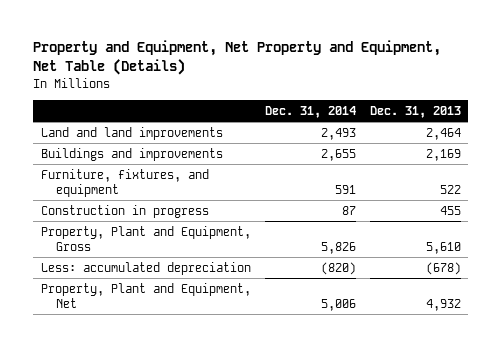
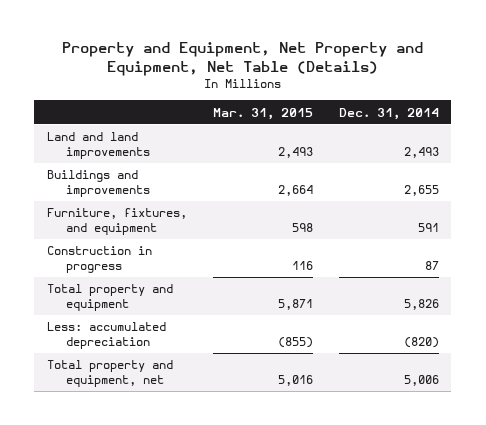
- | Dec. 31, 2014 | Dec. 31, 2013
+ | Mar. 31, 2015 | Dec. 31, 2014
- Property, Plant and Equipment, Gross | 5,826 | 5,610
+ Total property and equipment | 5,871 | 5,826
- Property, Plant and Equipment, Net | 5,006 | 4,932
+ Total property and equipment, net | 5,016 | 5,006

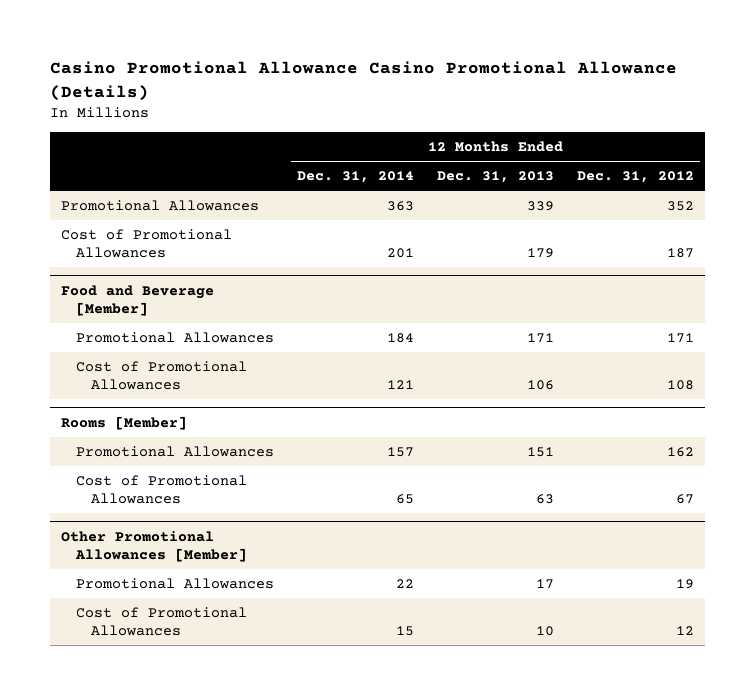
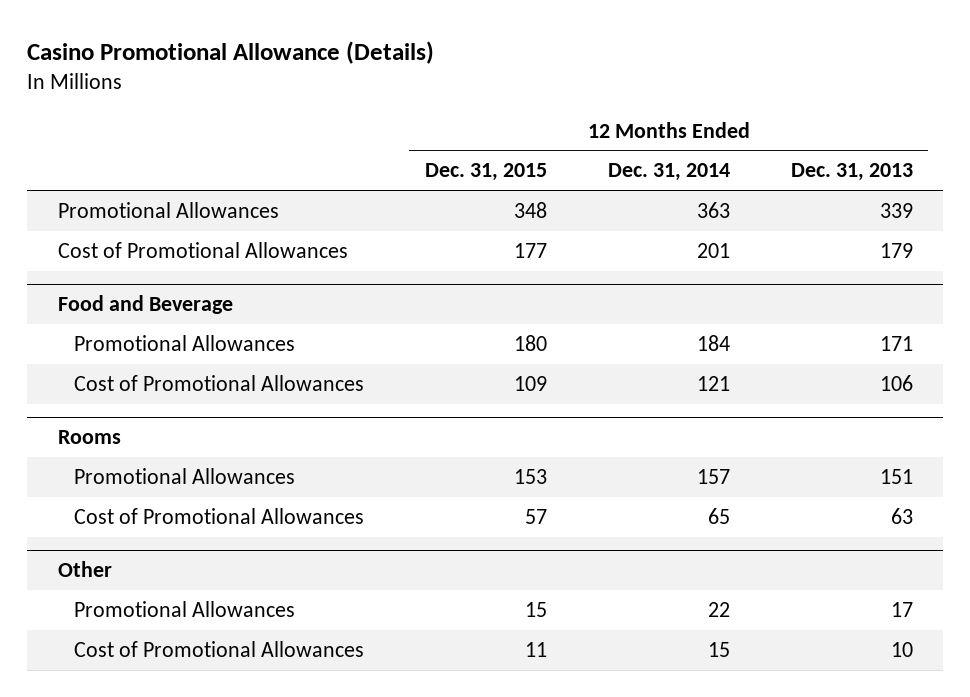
- Casino Promotional Allowance Casino Promotional Allowance (Details)
+ Casino Promotional Allowance (Details)
- | 12 Months Ended Dec. 31, 2014 | 12 Months Ended Dec. 31, 2013 | 12 Months Ended Dec. 31, 2012
+ | 12 Months Ended Dec. 31, 2015 | 12 Months Ended Dec. 31, 2014 | 12 Months Ended Dec. 31, 2013
- Food and Beverage [Member]
+ Food and Beverage
- Rooms [Member]
+ Rooms
- Other Promotional Allowances [Member]
+ Other

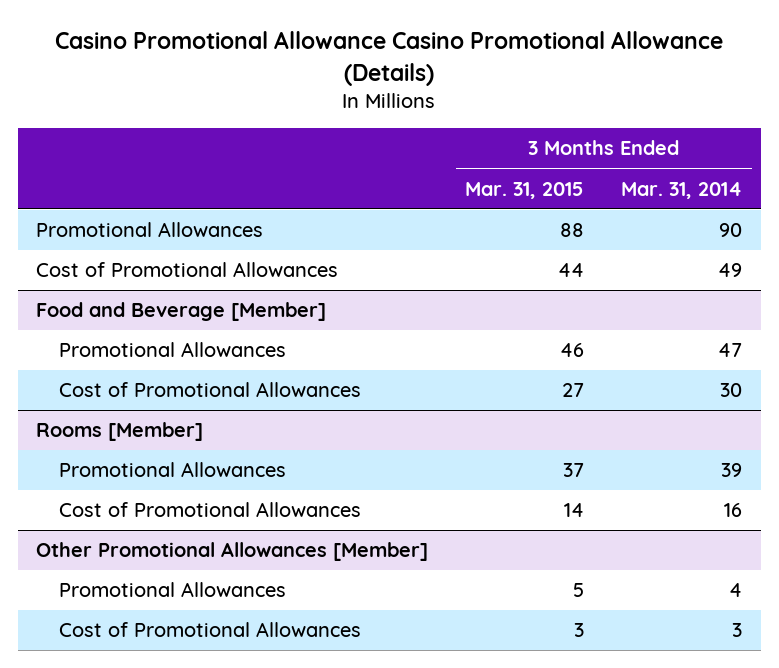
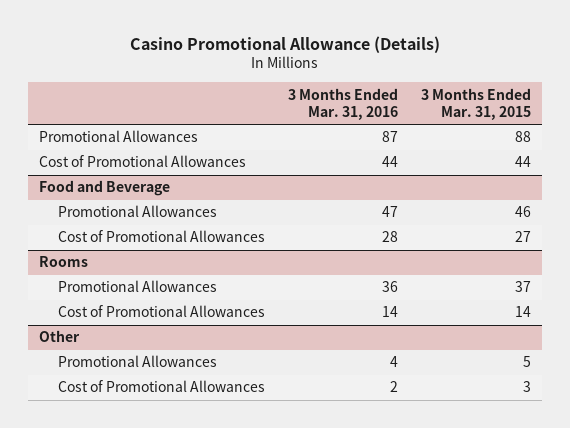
- Casino Promotional Allowance Casino Promotional Allowance (Details)
+ Casino Promotional Allowance (Details)
- | 3 Months Ended Mar. 31, 2015 | 3 Months Ended Mar. 31, 2014
+ | 3 Months Ended Mar. 31, 2016 | 3 Months Ended Mar. 31, 2015
- Food and Beverage [Member]
+ Food and Beverage
- Rooms [Member]
+ Rooms
- Other Promotional Allowances [Member]
+ Other

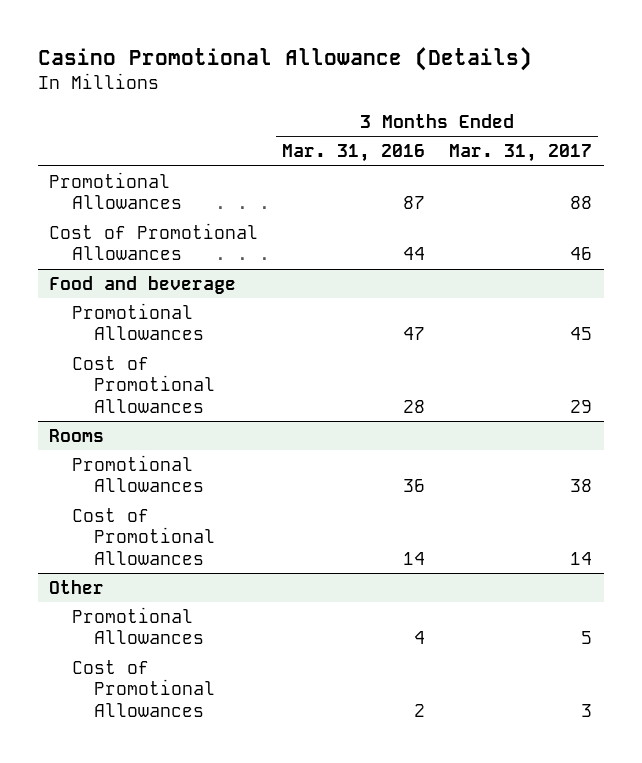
- | 3 Months Ended Mar. 31, 2016 | 3 Months Ended Mar. 31, 2015
+ | 3 Months Ended Mar. 31, 2016 | 3 Months Ended Mar. 31, 2017
- Food and Beverage
+ Food and beverage

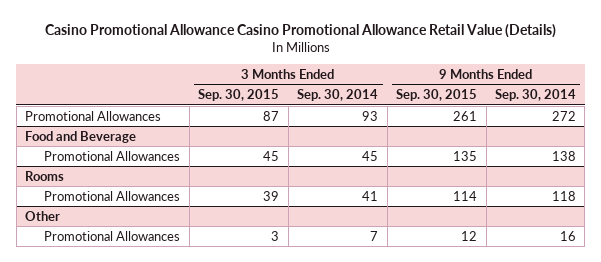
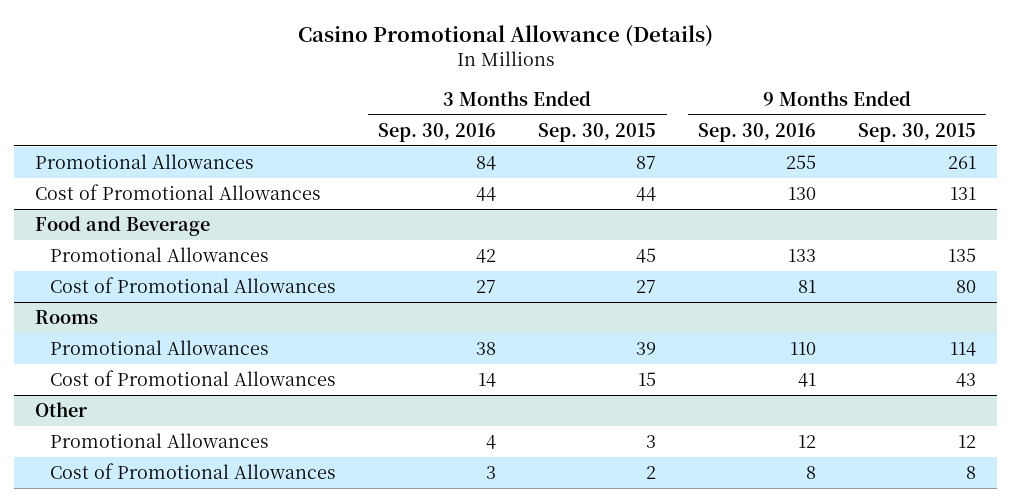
- Casino Promotional Allowance Casino Promotional Allowance Retail Value (Details)
+ Casino Promotional Allowance (Details)
- | 3 Months Ended Sep. 30, 2015 | 3 Months Ended Sep. 30, 2014 | 9 Months Ended Sep. 30, 2015 | 9 Months Ended Sep. 30, 2014
+ | 3 Months Ended Sep. 30, 2016 | 3 Months Ended Sep. 30, 2015 | 9 Months Ended Sep. 30, 2016 | 9 Months Ended Sep. 30, 2015
+ Cost of Promotional Allowances | 44 | 44 | 130 | 131
@ Food and Beverage
+ Cost of Promotional Allowances | 27 | 27 | 81 | 80
@ Rooms
+ Cost of Promotional Allowances | 14 | 15 | 41 | 43
@ Other
+ Cost of Promotional Allowances | 3 | 2 | 8 | 8

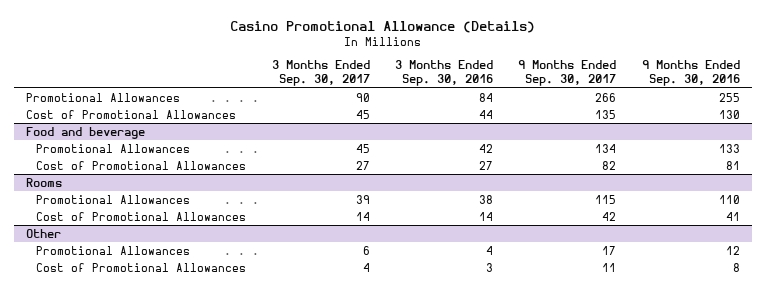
- | 3 Months Ended Sep. 30, 2016 | 3 Months Ended Sep. 30, 2015 | 9 Months Ended Sep. 30, 2016 | 9 Months Ended Sep. 30, 2015
+ | 3 Months Ended Sep. 30, 2017 | 3 Months Ended Sep. 30, 2016 | 9 Months Ended Sep. 30, 2017 | 9 Months Ended Sep. 30, 2016
- Food and Beverage
+ Food and beverage

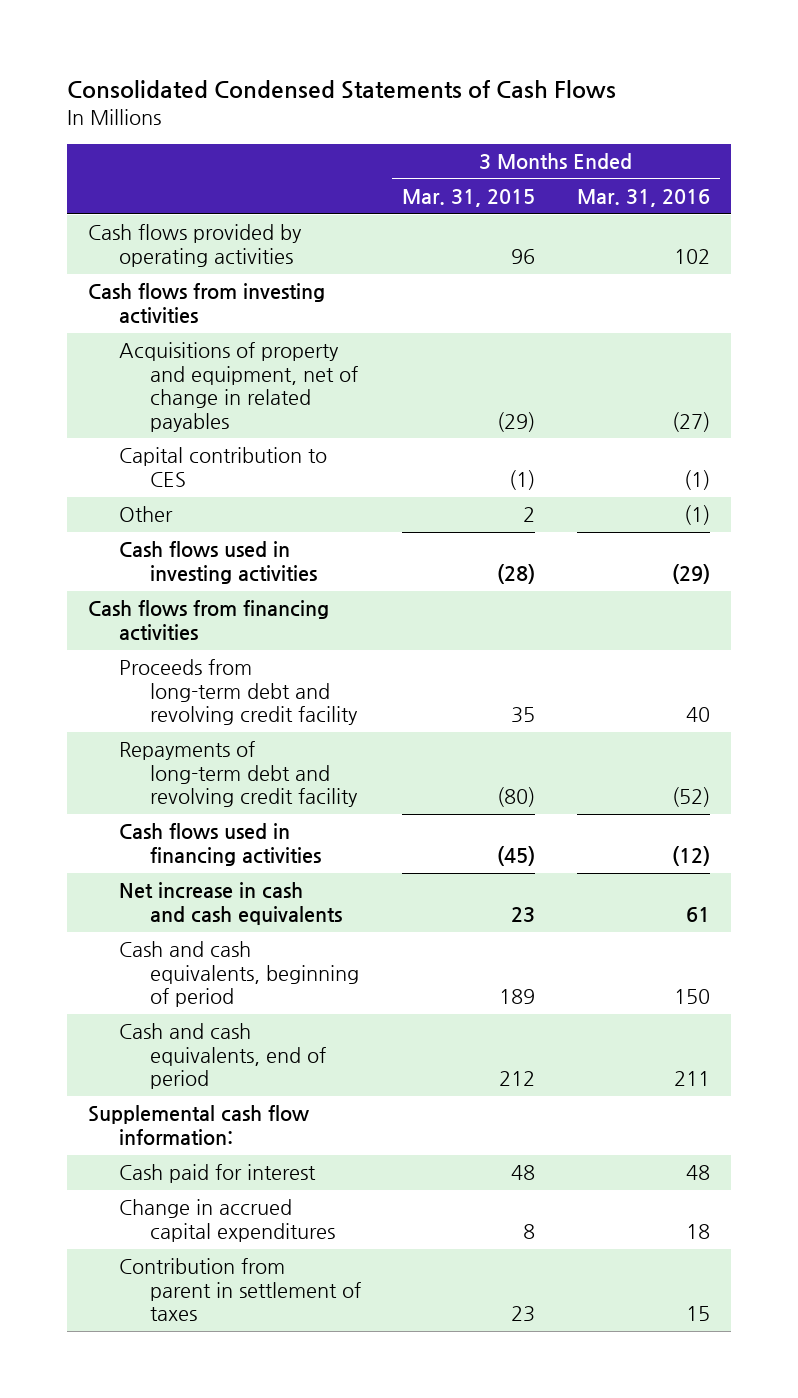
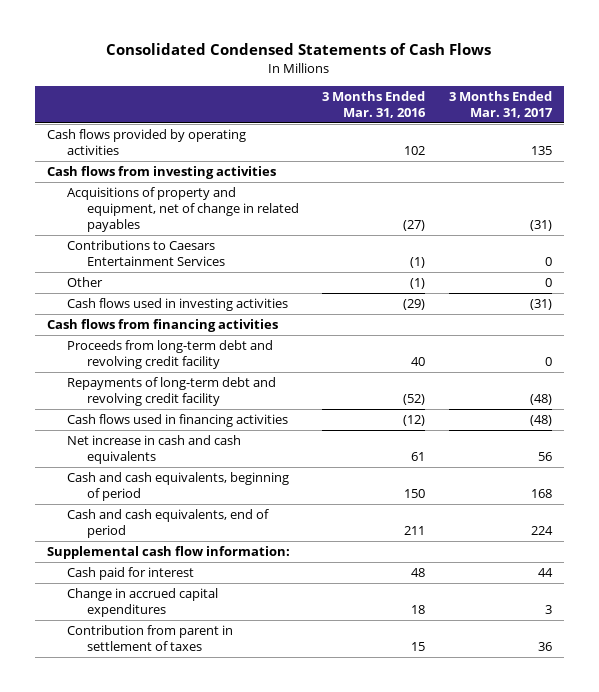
- | 3 Months Ended Mar. 31, 2015 | 3 Months Ended Mar. 31, 2016
+ | 3 Months Ended Mar. 31, 2016 | 3 Months Ended Mar. 31, 2017
- Capital contribution to CES | (1) | (1)
+ Contributions to Caesars Entertainment Services | (1) | 0

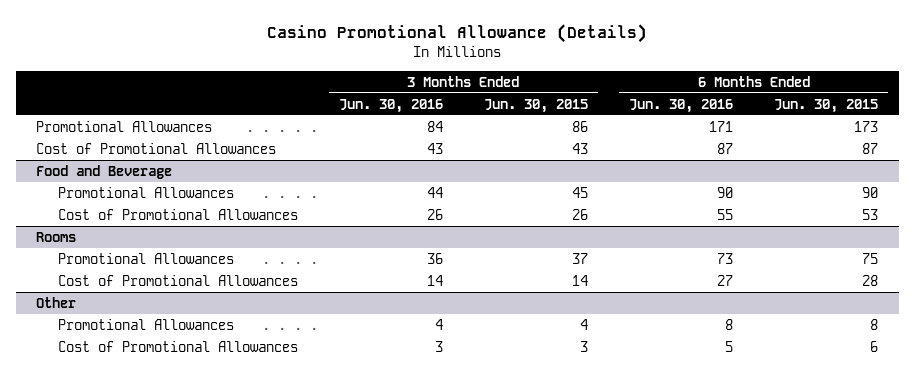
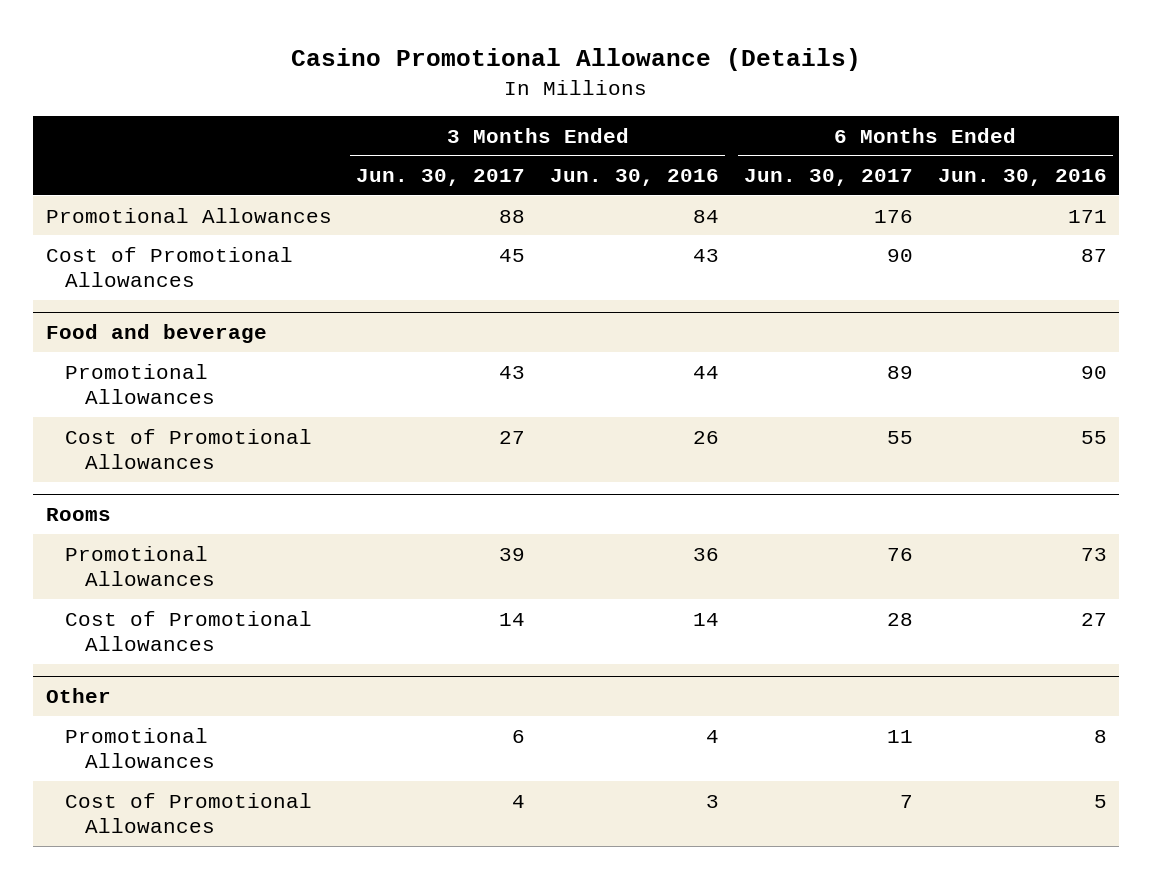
- | 3 Months Ended Jun. 30, 2016 | 3 Months Ended Jun. 30, 2015 | 6 Months Ended Jun. 30, 2016 | 6 Months Ended Jun. 30, 2015
+ | 3 Months Ended Jun. 30, 2017 | 3 Months Ended Jun. 30, 2016 | 6 Months Ended Jun. 30, 2017 | 6 Months Ended Jun. 30, 2016
- Food and Beverage
+ Food and beverage

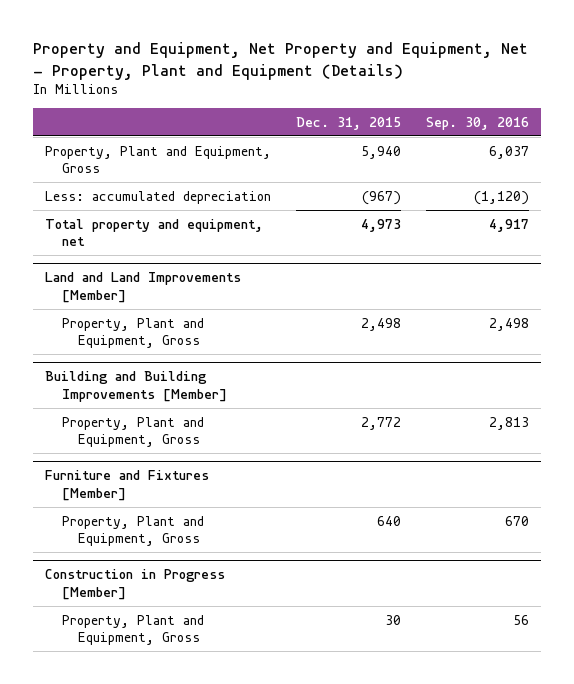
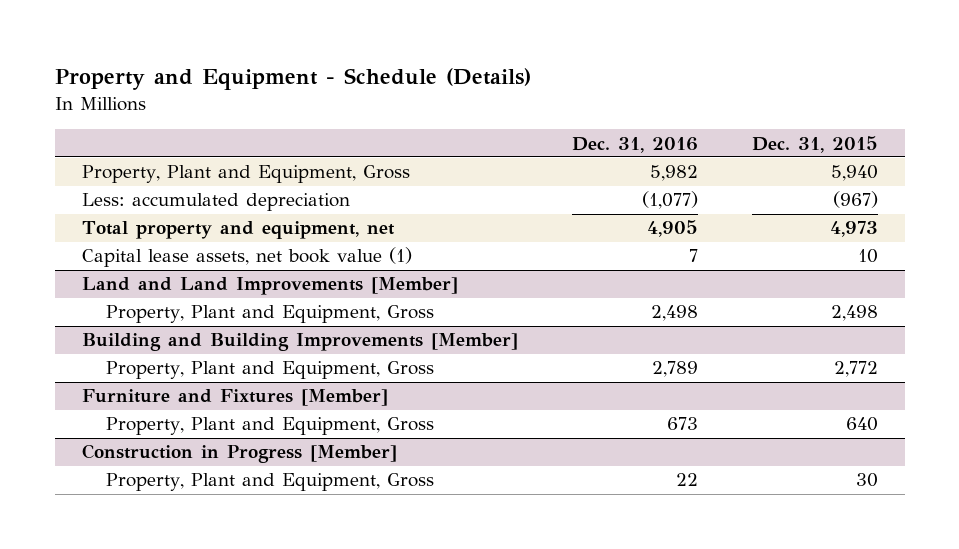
- Property and Equipment, Net Property and Equipment, Net - Property, Plant and Equipment (Details)
+ Property and Equipment - Schedule (Details)
- | Dec. 31, 2015 | Sep. 30, 2016
+ | Dec. 31, 2016 | Dec. 31, 2015
+ Capital lease assets, net book value (1) | 7 | 10

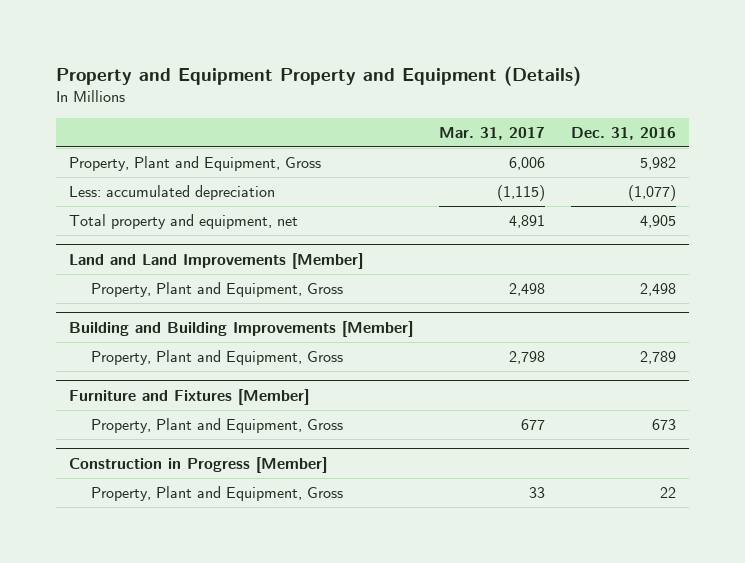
- Property and Equipment - Schedule (Details)
+ Property and Equipment Property and Equipment (Details)
- | Dec. 31, 2016 | Dec. 31, 2015
+ | Mar. 31, 2017 | Dec. 31, 2016
- Capital lease assets, net book value (1) | 7 | 10

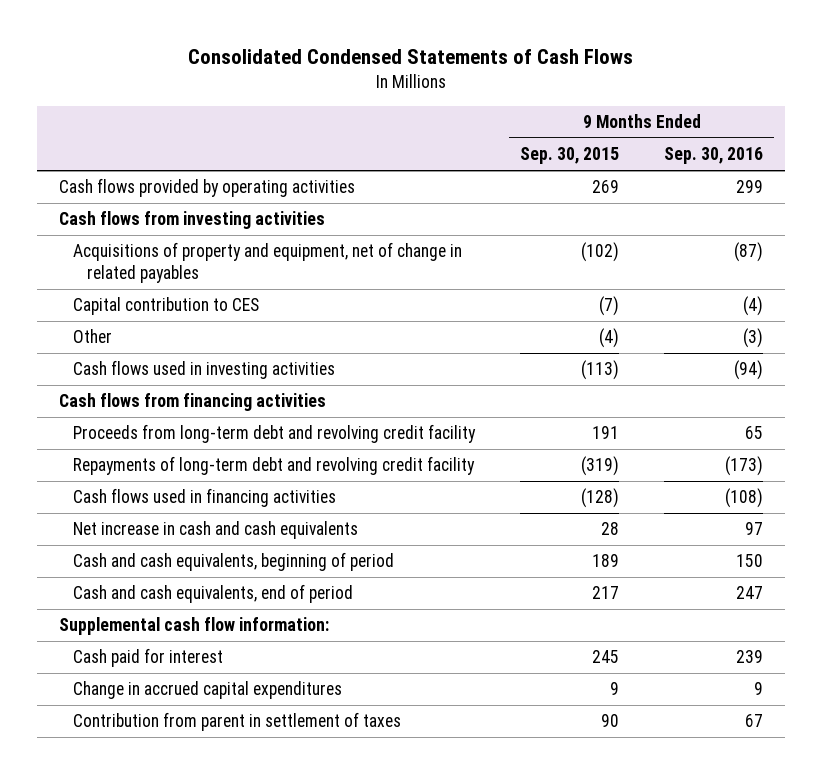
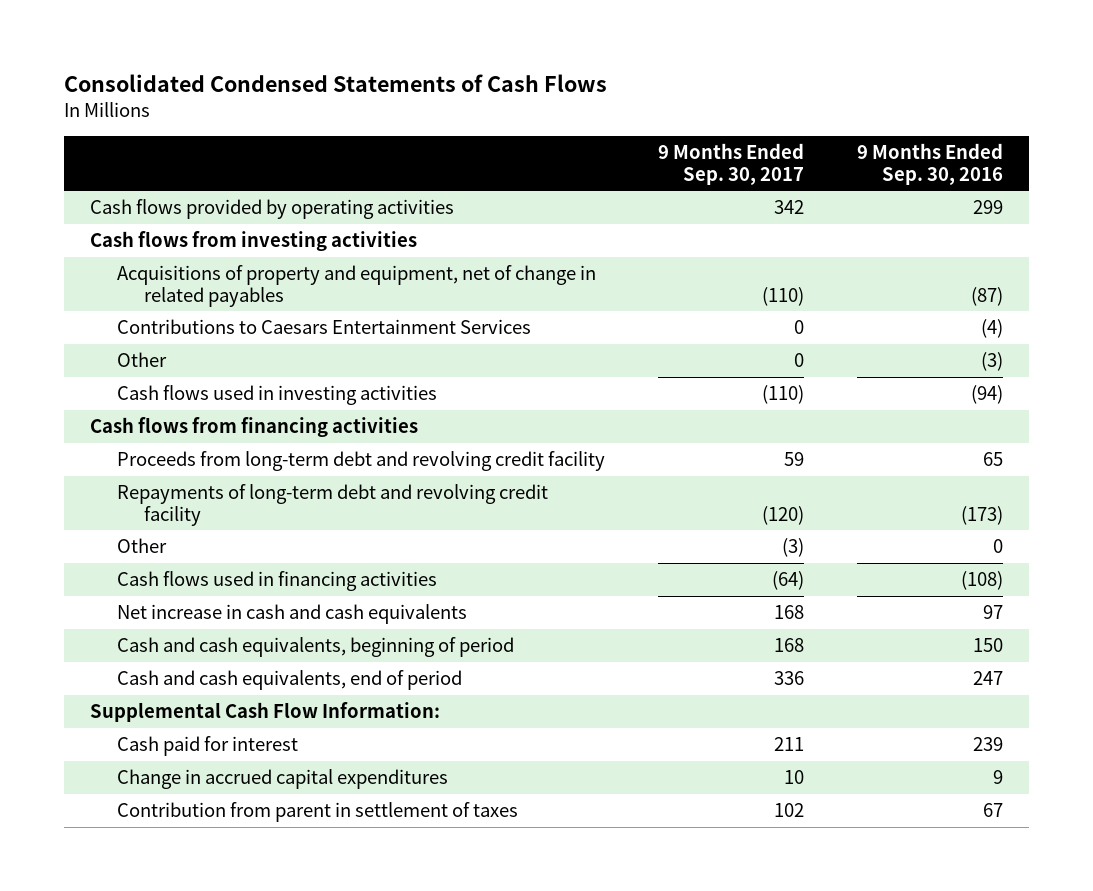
- | 9 Months Ended Sep. 30, 2015 | 9 Months Ended Sep. 30, 2016
+ | 9 Months Ended Sep. 30, 2017 | 9 Months Ended Sep. 30, 2016
- Capital contribution to CES | (7) | (4)
+ Contributions to Caesars Entertainment Services | 0 | (4)
+ Other | (3) | 0
- Supplemental cash flow information:
+ Supplemental Cash Flow Information:

